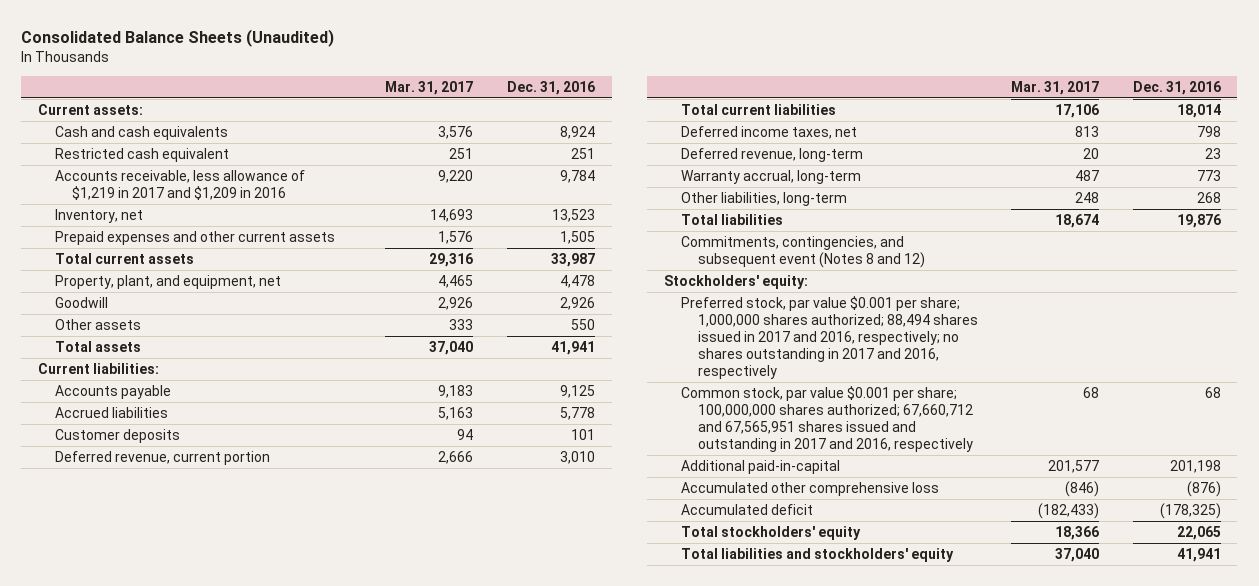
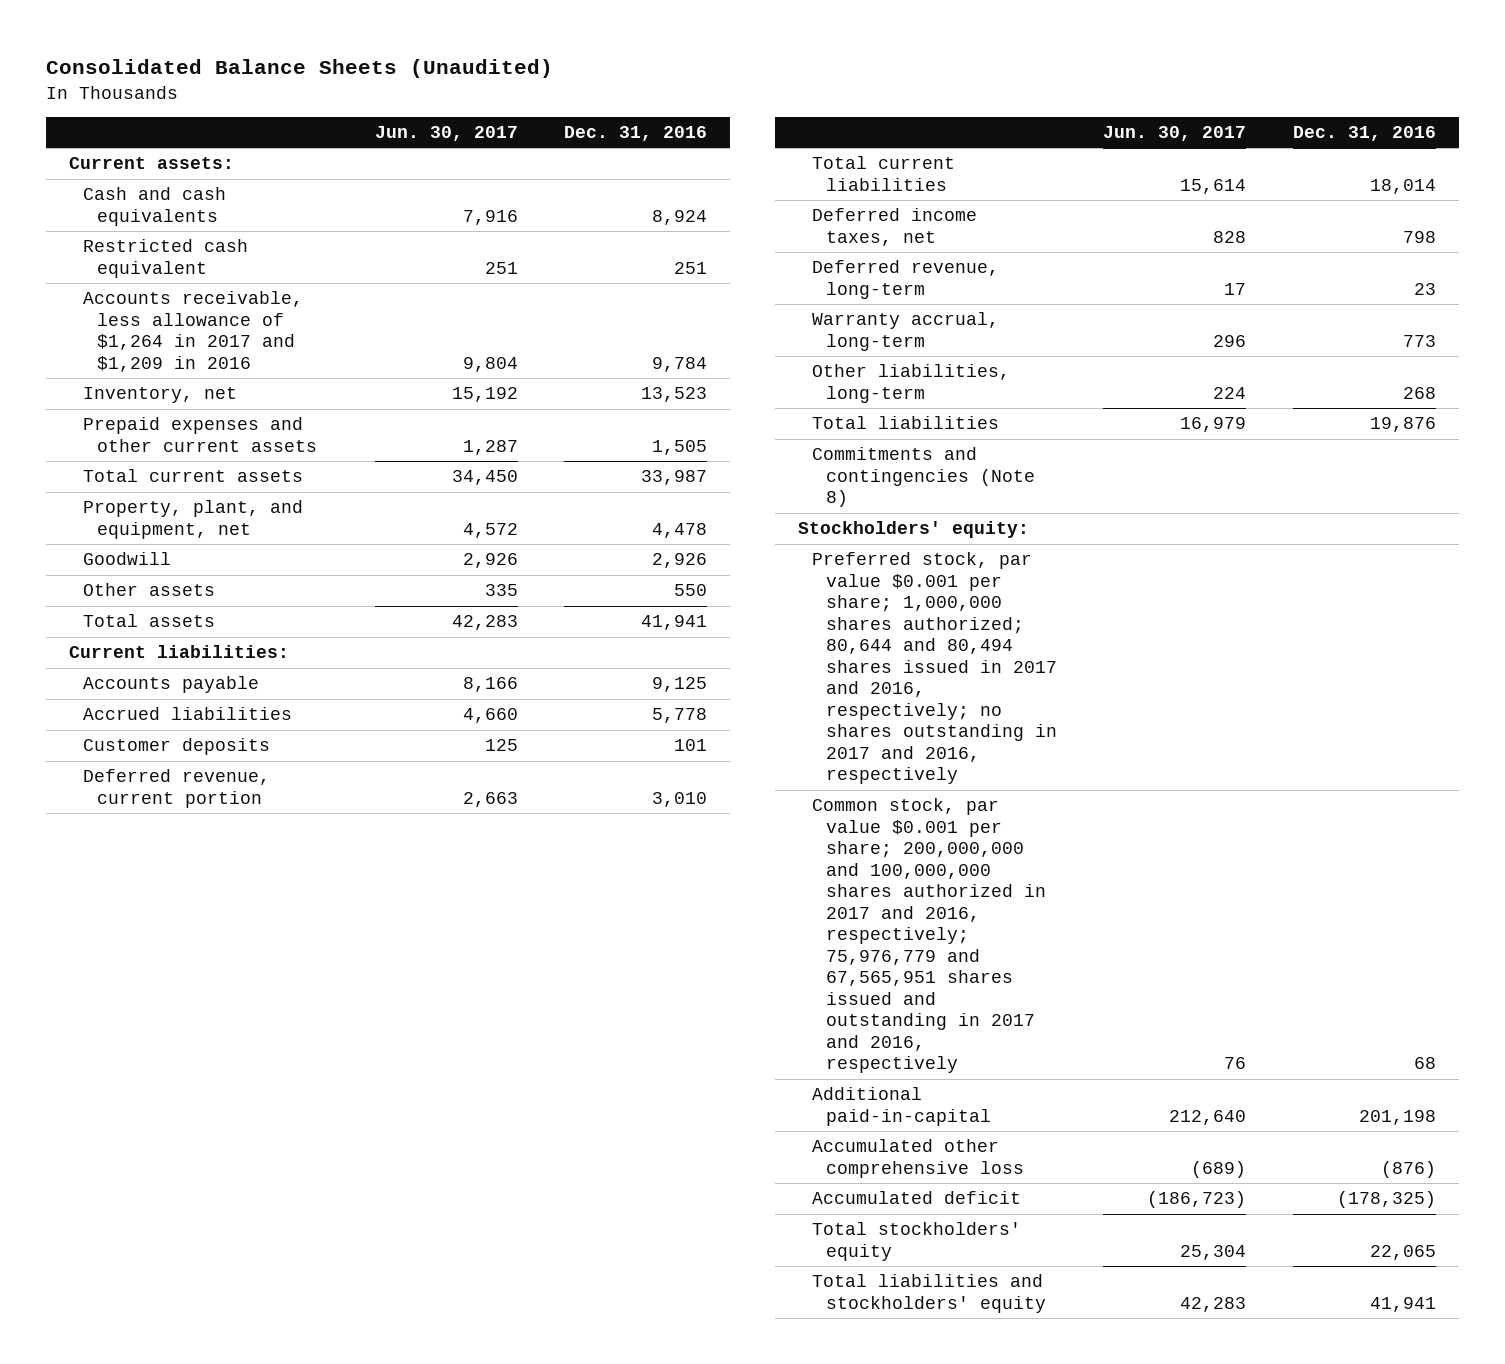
- | Mar. 31, 2017 | Dec. 31, 2016
+ | Jun. 30, 2017 | Dec. 31, 2016
- Accounts receivable, less allowance of $1,219 in 2017 and $1,209 in 2016 | 9,220 | 9,784
+ Accounts receivable, less allowance of $1,264 in 2017 and $1,209 in 2016 | 9,804 | 9,784
- Commitments, contingencies, and subsequent event (Notes 8 and 12)
+ Commitments and contingencies (Note 8)
- Preferred stock, par value $0.001 per share; 1,000,000 shares authorized; 88,494 shares issued in 2017 and 2016, respectively; no shares outstanding in 2017 and 2016, respectively
- Common stock, par value $0.001 per share; 100,000,000 shares authorized; 67,660,712 and 67,565,951 shares issued and outstanding in 2017 and 2016, respectively | 68 | 68
+ Preferred stock, par value $0.001 per share; 1,000,000 shares authorized; 80,644 and 80,494 shares issued in 2017 and 2016, respectively; no shares outstanding in 2017 and 2016, respectively
+ Common stock, par value $0.001 per share; 200,000,000 and 100,000,000 shares authorized in 2017 and 2016, respectively; 75,976,779 and 67,565,951 shares issued and outstanding in 2017 and 2016, respectively | 76 | 68

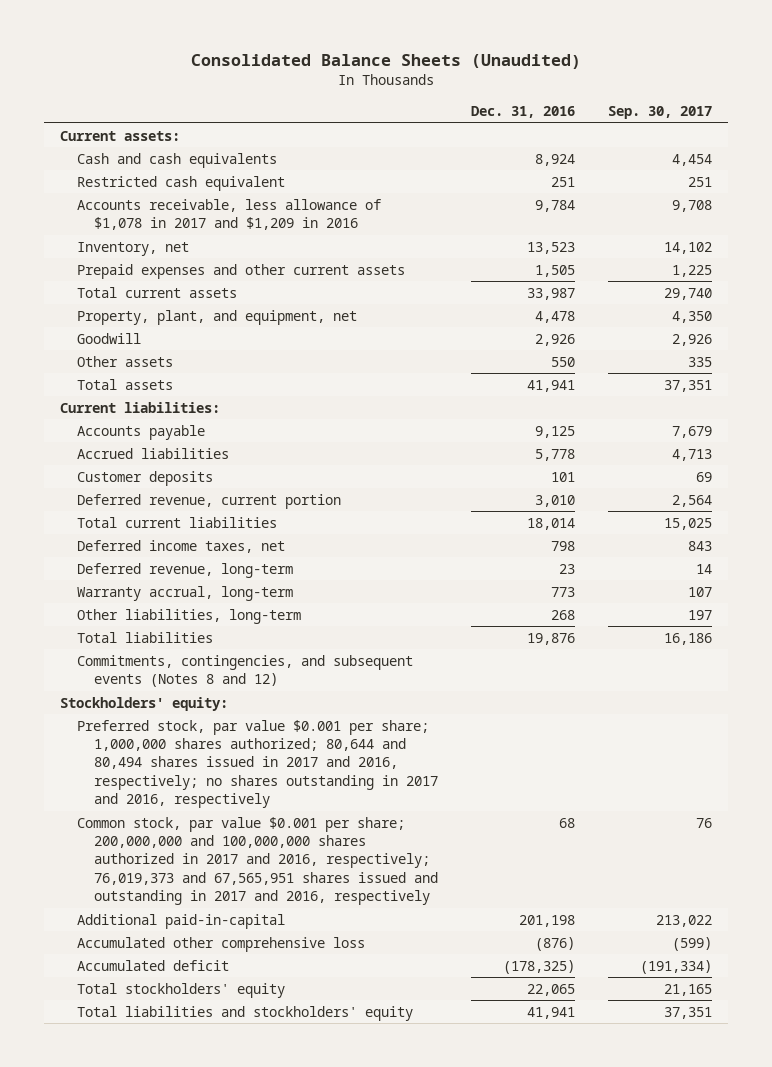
- | Jun. 30, 2017 | Dec. 31, 2016
+ | Dec. 31, 2016 | Sep. 30, 2017
- Accounts receivable, less allowance of $1,264 in 2017 and $1,209 in 2016 | 9,804 | 9,784
+ Accounts receivable, less allowance of $1,078 in 2017 and $1,209 in 2016 | 9,784 | 9,708
- Commitments and contingencies (Note 8)
+ Commitments, contingencies, and subsequent events (Notes 8 and 12)
- Common stock, par value $0.001 per share; 200,000,000 and 100,000,000 shares authorized in 2017 and 2016, respectively; 75,976,779 and 67,565,951 shares issued and outstanding in 2017 and 2016, respectively | 76 | 68
+ Common stock, par value $0.001 per share; 200,000,000 and 100,000,000 shares authorized in 2017 and 2016, respectively; 76,019,373 and 67,565,951 shares issued and outstanding in 2017 and 2016, respectively | 68 | 76

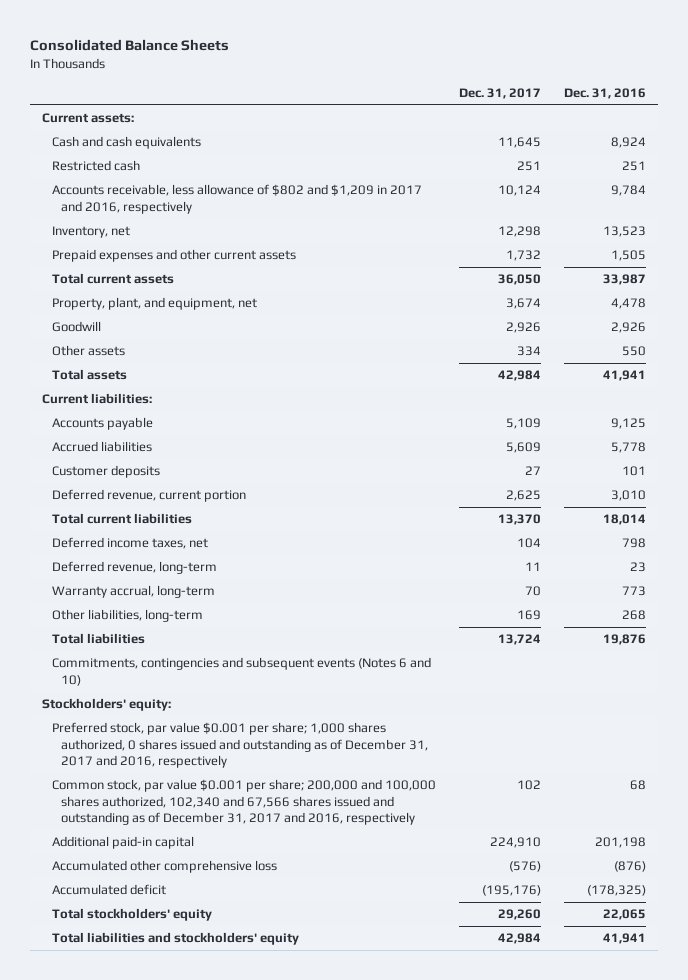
- Consolidated Balance Sheets (Unaudited)
+ Consolidated Balance Sheets
- | Dec. 31, 2016 | Sep. 30, 2017
+ | Dec. 31, 2017 | Dec. 31, 2016
- Restricted cash equivalent | 251 | 251
- Accounts receivable, less allowance of $1,078 in 2017 and $1,209 in 2016 | 9,784 | 9,708
+ Restricted cash | 251 | 251
+ Accounts receivable, less allowance of $802 and $1,209 in 2017 and 2016, respectively | 10,124 | 9,784
- Commitments, contingencies, and subsequent events (Notes 8 and 12)
+ Commitments, contingencies and subsequent events (Notes 6 and 10)
- Preferred stock, par value $0.001 per share; 1,000,000 shares authorized; 80,644 and 80,494 shares issued in 2017 and 2016, respectively; no shares outstanding in 2017 and 2016, respectively
- Common stock, par value $0.001 per share; 200,000,000 and 100,000,000 shares authorized in 2017 and 2016, respectively; 76,019,373 and 67,565,951 shares issued and outstanding in 2017 and 2016, respectively | 68 | 76
- Additional paid-in-capital | 201,198 | 213,022
+ Preferred stock, par value $0.001 per share; 1,000 shares authorized, 0 shares issued and outstanding as of December 31, 2017 and 2016, respectively
+ Common stock, par value $0.001 per share; 200,000 and 100,000 shares authorized, 102,340 and 67,566 shares issued and outstanding as of December 31, 2017 and 2016, respectively | 102 | 68
+ Additional paid-in capital | 224,910 | 201,198

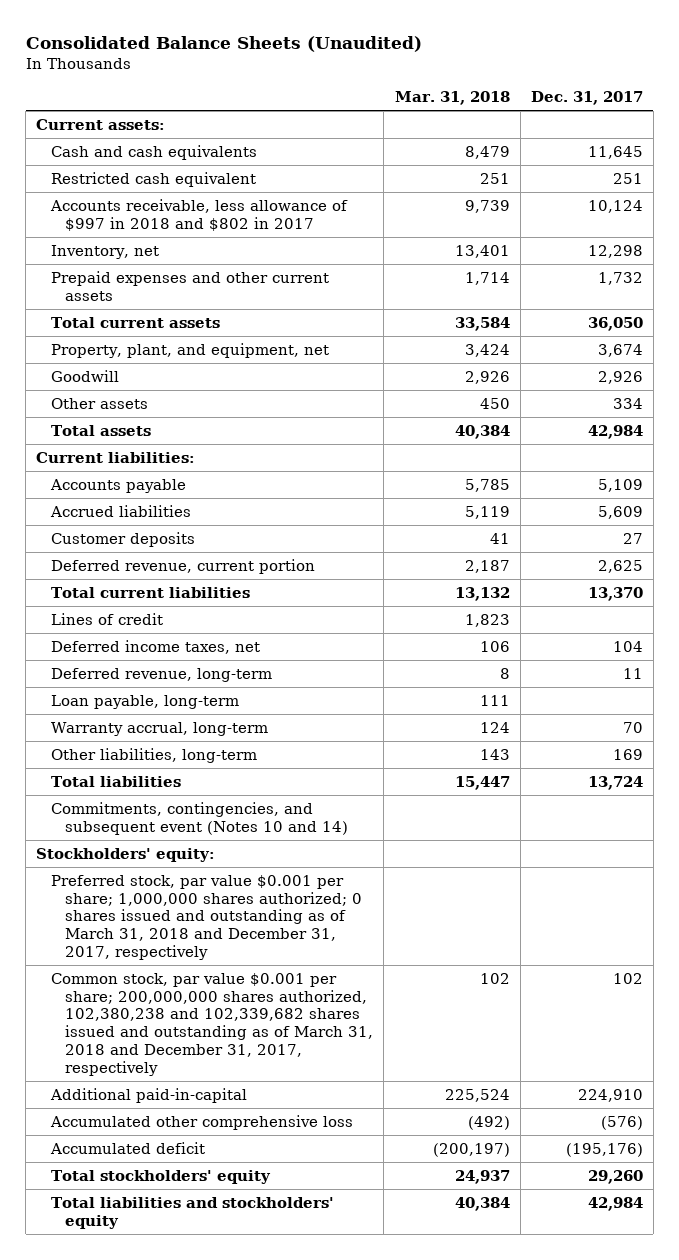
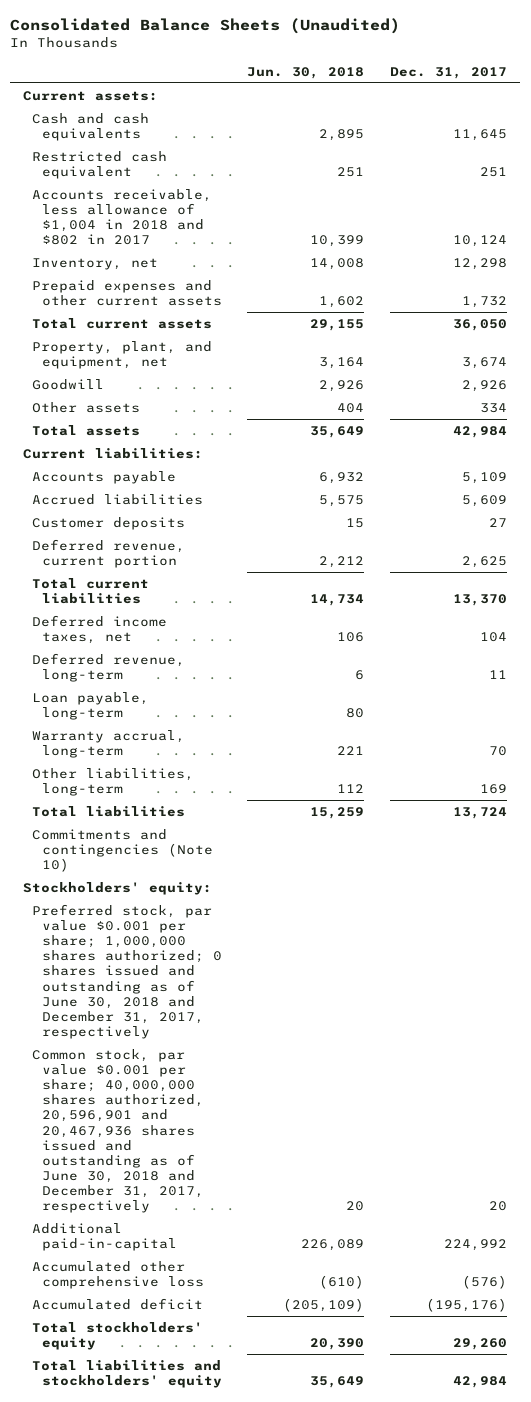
- | Mar. 31, 2018 | Dec. 31, 2017
+ | Jun. 30, 2018 | Dec. 31, 2017
- Accounts receivable, less allowance of $997 in 2018 and $802 in 2017 | 9,739 | 10,124
+ Accounts receivable, less allowance of $1,004 in 2018 and $802 in 2017 | 10,399 | 10,124
- Lines of credit | 1,823 |
- Commitments, contingencies, and subsequent event (Notes 10 and 14)
+ Commitments and contingencies (Note 10)
- Preferred stock, par value $0.001 per share; 1,000,000 shares authorized; 0 shares issued and outstanding as of March 31, 2018 and December 31, 2017, respectively
- Common stock, par value $0.001 per share; 200,000,000 shares authorized, 102,380,238 and 102,339,682 shares issued and outstanding as of March 31, 2018 and December 31, 2017, respectively | 102 | 102
- Additional paid-in-capital | 225,524 | 224,910
+ Preferred stock, par value $0.001 per share; 1,000,000 shares authorized; 0 shares issued and outstanding as of June 30, 2018 and December 31, 2017, respectively
+ Common stock, par value $0.001 per share; 40,000,000 shares authorized, 20,596,901 and 20,467,936 shares issued and outstanding as of June 30, 2018 and December 31, 2017, respectively | 20 | 20
+ Additional paid-in-capital | 226,089 | 224,992

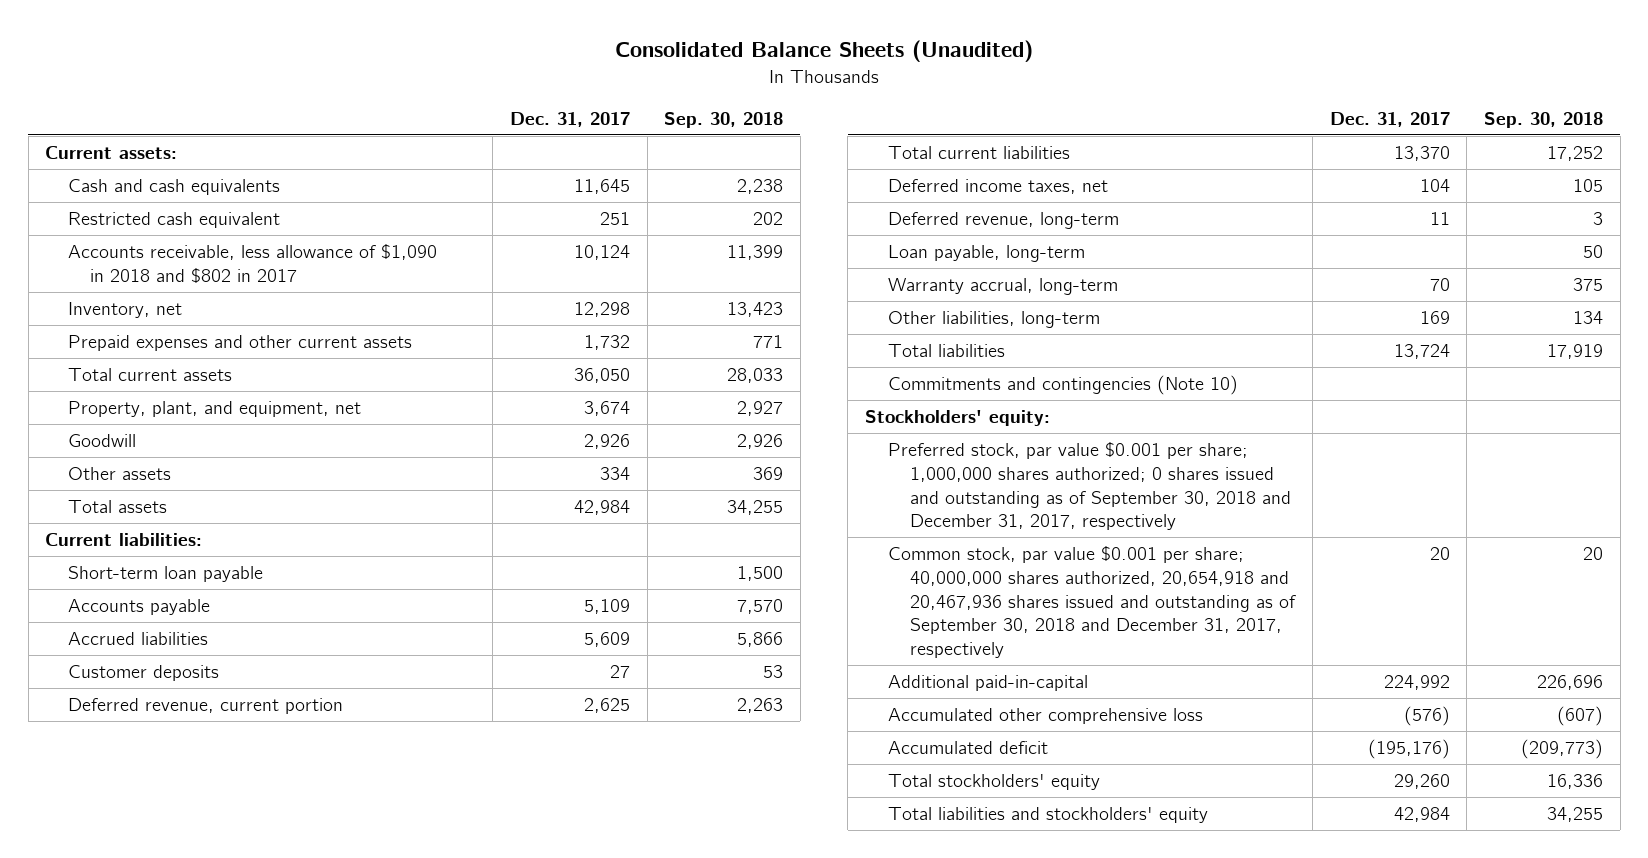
- | Jun. 30, 2018 | Dec. 31, 2017
+ | Dec. 31, 2017 | Sep. 30, 2018
- Accounts receivable, less allowance of $1,004 in 2018 and $802 in 2017 | 10,399 | 10,124
+ Accounts receivable, less allowance of $1,090 in 2018 and $802 in 2017 | 10,124 | 11,399
+ Short-term loan payable | | 1,500
- Preferred stock, par value $0.001 per share; 1,000,000 shares authorized; 0 shares issued and outstanding as of June 30, 2018 and December 31, 2017, respectively
- Common stock, par value $0.001 per share; 40,000,000 shares authorized, 20,596,901 and 20,467,936 shares issued and outstanding as of June 30, 2018 and December 31, 2017, respectively | 20 | 20
+ Preferred stock, par value $0.001 per share; 1,000,000 shares authorized; 0 shares issued and outstanding as of September 30, 2018 and December 31, 2017, respectively
+ Common stock, par value $0.001 per share; 40,000,000 shares authorized, 20,654,918 and 20,467,936 shares issued and outstanding as of September 30, 2018 and December 31, 2017, respectively | 20 | 20

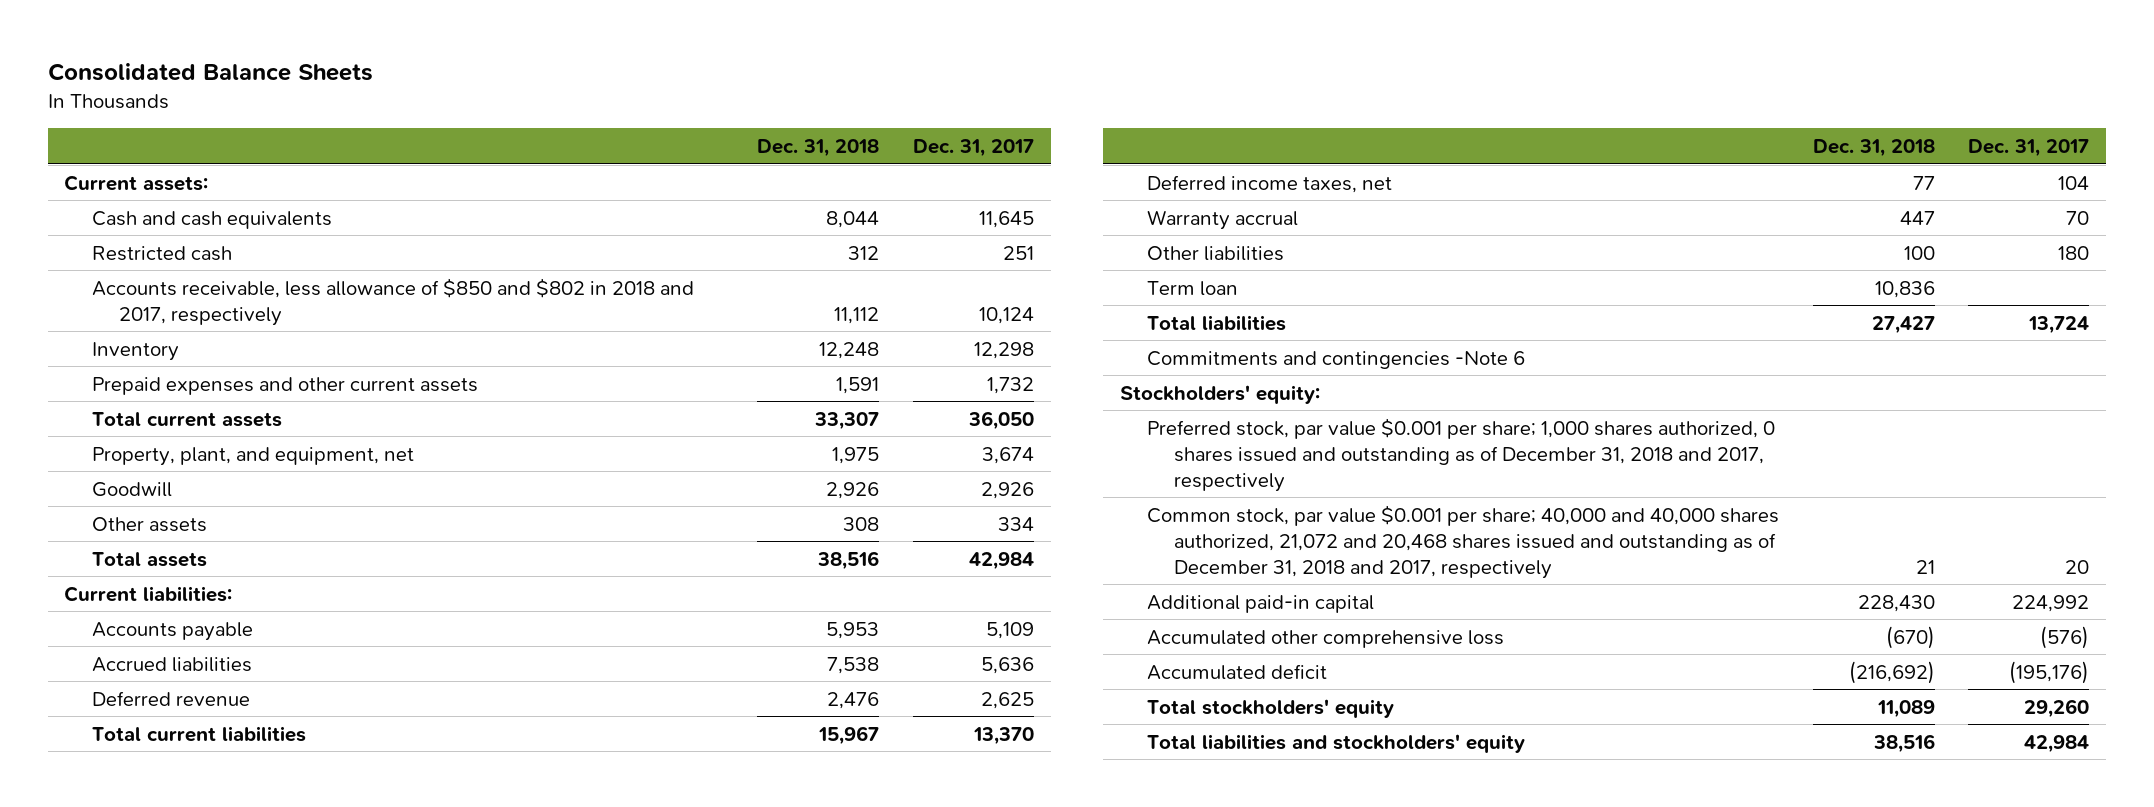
- Consolidated Balance Sheets (Unaudited)
+ Consolidated Balance Sheets
- | Dec. 31, 2017 | Sep. 30, 2018
+ | Dec. 31, 2018 | Dec. 31, 2017
- Restricted cash equivalent | 251 | 202
- Accounts receivable, less allowance of $1,090 in 2018 and $802 in 2017 | 10,124 | 11,399
- Inventory, net | 12,298 | 13,423
+ Restricted cash | 312 | 251
+ Accounts receivable, less allowance of $850 and $802 in 2018 and 2017, respectively | 11,112 | 10,124
+ Inventory | 12,248 | 12,298
- Short-term loan payable | | 1,500
- Accrued liabilities | 5,609 | 5,866
- Customer deposits | 27 | 53
- Deferred revenue, current portion | 2,625 | 2,263
+ Accrued liabilities | 7,538 | 5,636
+ Deferred revenue | 2,476 | 2,625
- Deferred revenue, long-term | 11 | 3
- Loan payable, long-term | | 50
- Warranty accrual, long-term | 70 | 375
- Other liabilities, long-term | 169 | 134
+ Warranty accrual | 447 | 70
+ Other liabilities | 100 | 180
+ Term loan | 10,836 |
- Commitments and contingencies (Note 10)
+ Commitments and contingencies -Note 6
- Preferred stock, par value $0.001 per share; 1,000,000 shares authorized; 0 shares issued and outstanding as of September 30, 2018 and December 31, 2017, respectively
- Common stock, par value $0.001 per share; 40,000,000 shares authorized, 20,654,918 and 20,467,936 shares issued and outstanding as of September 30, 2018 and December 31, 2017, respectively | 20 | 20
- Additional paid-in-capital | 224,992 | 226,696
+ Preferred stock, par value $0.001 per share; 1,000 shares authorized, 0 shares issued and outstanding as of December 31, 2018 and 2017, respectively
+ Common stock, par value $0.001 per share; 40,000 and 40,000 shares authorized, 21,072 and 20,468 shares issued and outstanding as of December 31, 2018 and 2017, respectively | 21 | 20
+ Additional paid-in capital | 228,430 | 224,992

